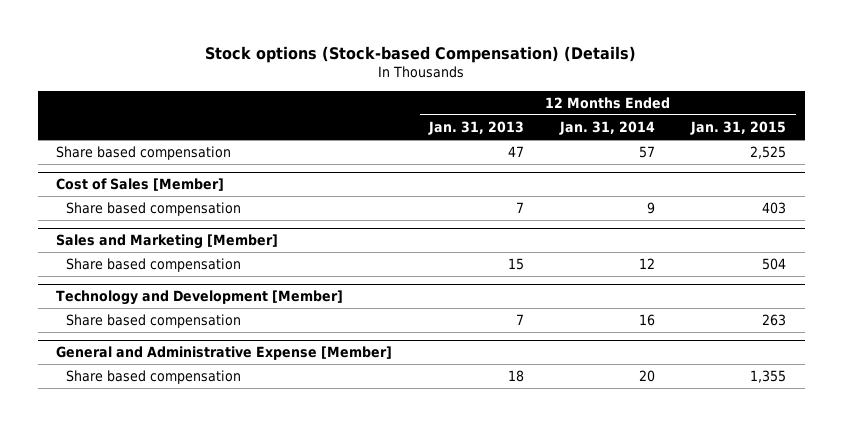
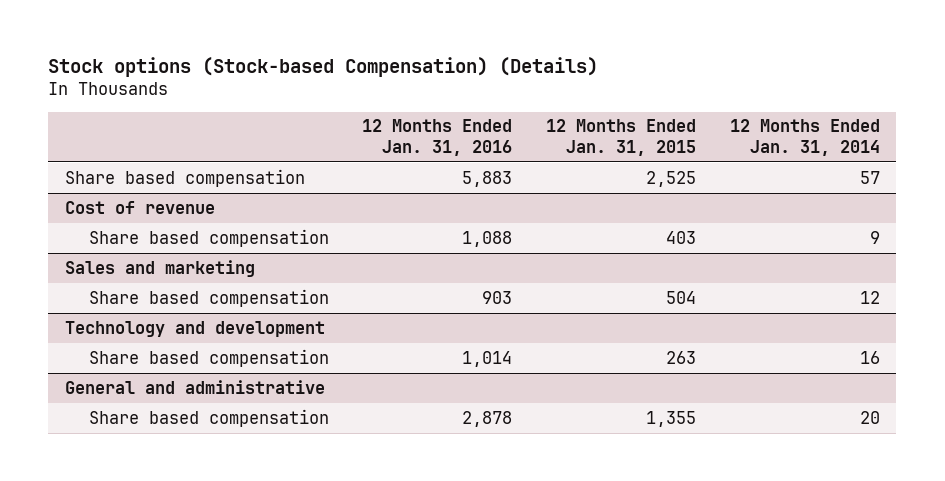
- | 12 Months Ended Jan. 31, 2013 | 12 Months Ended Jan. 31, 2014 | 12 Months Ended Jan. 31, 2015
+ | 12 Months Ended Jan. 31, 2016 | 12 Months Ended Jan. 31, 2015 | 12 Months Ended Jan. 31, 2014
- Cost of Sales [Member]
+ Cost of revenue
- Sales and Marketing [Member]
+ Sales and marketing
- Technology and Development [Member]
+ Technology and development
- General and Administrative Expense [Member]
+ General and administrative

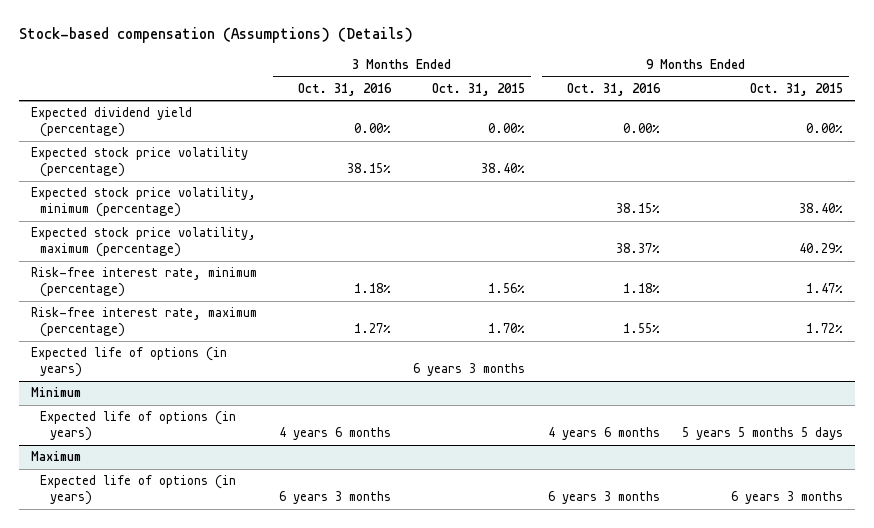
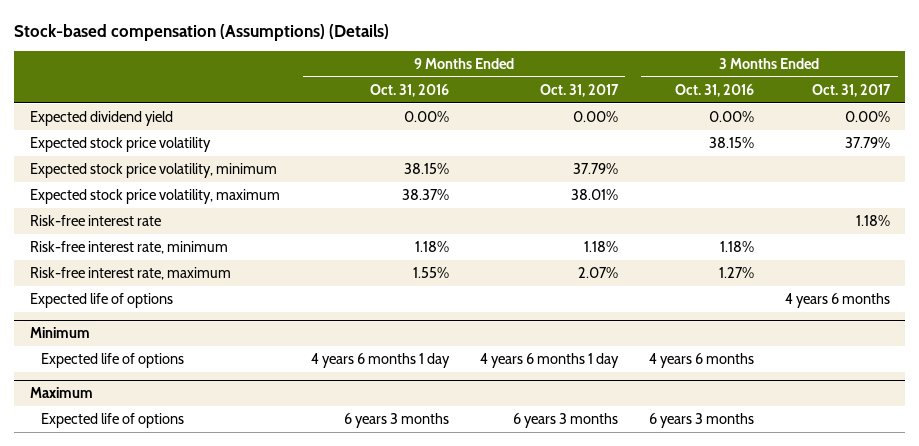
- | 3 Months Ended Oct. 31, 2016 | 3 Months Ended Oct. 31, 2015 | 9 Months Ended Oct. 31, 2016 | 9 Months Ended Oct. 31, 2015
+ | 9 Months Ended Oct. 31, 2016 | 9 Months Ended Oct. 31, 2017 | 3 Months Ended Oct. 31, 2016 | 3 Months Ended Oct. 31, 2017
- Expected dividend yield (percentage) | 0.00% | 0.00% | 0.00% | 0.00%
- Expected stock price volatility (percentage) | 38.15% | 38.40% | |
- Expected stock price volatility, minimum (percentage) | | | 38.15% | 38.40%
- Expected stock price volatility, maximum (percentage) | | | 38.37% | 40.29%
- Risk-free interest rate, minimum (percentage) | 1.18% | 1.56% | 1.18% | 1.47%
- Risk-free interest rate, maximum (percentage) | 1.27% | 1.70% | 1.55% | 1.72%
- Expected life of options (in years) | | 6 years 3 months | |
+ Expected dividend yield | 0.00% | 0.00% | 0.00% | 0.00%
+ Expected stock price volatility | | | 38.15% | 37.79%
+ Expected stock price volatility, minimum | 38.15% | 37.79% | |
+ Expected stock price volatility, maximum | 38.37% | 38.01% | |
+ Risk-free interest rate | | | | 1.18%
+ Risk-free interest rate, minimum | 1.18% | 1.18% | 1.18% |
+ Risk-free interest rate, maximum | 1.55% | 2.07% | 1.27% |
+ Expected life of options | | | | 4 years 6 months
@ Minimum
- Expected life of options (in years) | 4 years 6 months | | 4 years 6 months | 5 years 5 months 5 days
+ Expected life of options | 4 years 6 months 1 day | 4 years 6 months 1 day | 4 years 6 months |
@ Maximum
- Expected life of options (in years) | 6 years 3 months | | 6 years 3 months | 6 years 3 months
+ Expected life of options | 6 years 3 months | 6 years 3 months | 6 years 3 months |

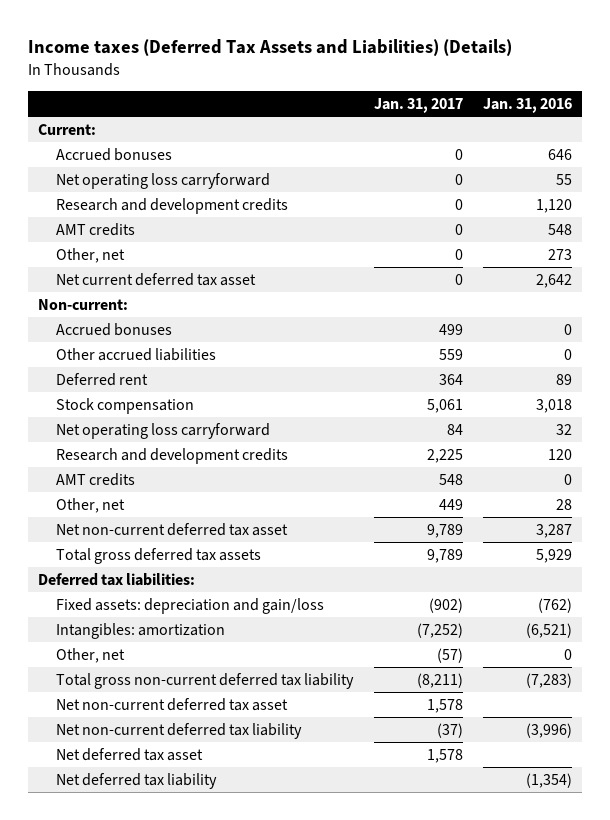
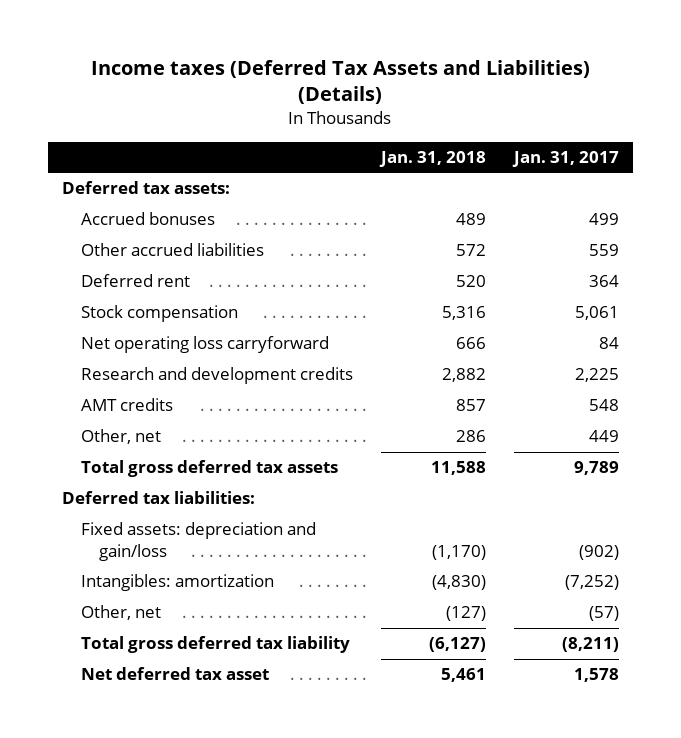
- | Jan. 31, 2017 | Jan. 31, 2016
+ | Jan. 31, 2018 | Jan. 31, 2017
- Current:
- Accrued bonuses | 0 | 646
- Net operating loss carryforward | 0 | 55
- Research and development credits | 0 | 1,120
- AMT credits | 0 | 548
- Other, net | 0 | 273
- Net current deferred tax asset | 0 | 2,642
- Non-current:
+ Deferred tax assets:
- Net non-current deferred tax asset | 9,789 | 3,287
- Total gross non-current deferred tax liability | (8,211) | (7,283)
- Net non-current deferred tax asset | 1,578 |
- Net non-current deferred tax liability | (37) | (3,996)
+ Total gross deferred tax liability | (6,127) | (8,211)
- Net deferred tax liability | | (1,354)

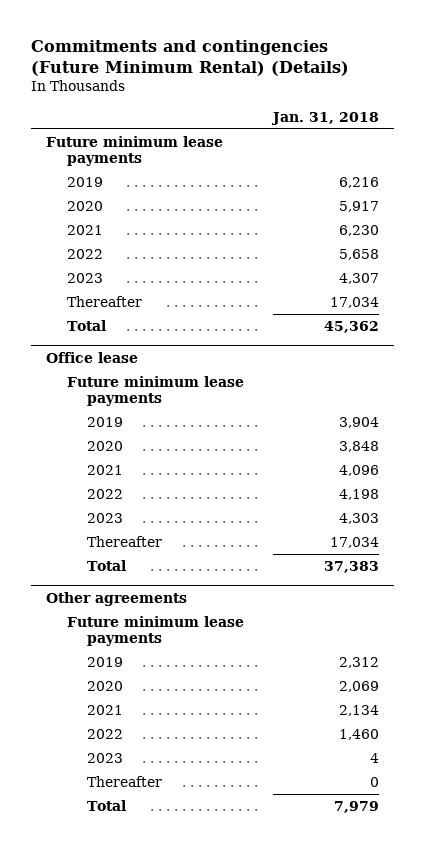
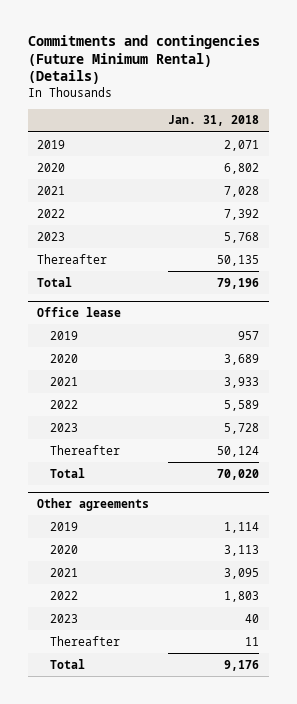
- Future minimum lease payments
- 2019 | 6,216
- 2020 | 5,917
- 2021 | 6,230
- 2022 | 5,658
- 2023 | 4,307
- Thereafter | 17,034
- Total | 45,362
+ 2019 | 2,071
+ 2020 | 6,802
+ 2021 | 7,028
+ 2022 | 7,392
+ 2023 | 5,768
+ Thereafter | 50,135
+ Total | 79,196
@ Office lease
- Future minimum lease payments
- 2019 | 3,904
- 2020 | 3,848
- 2021 | 4,096
- 2022 | 4,198
- 2023 | 4,303
- Thereafter | 17,034
- Total | 37,383
+ 2019 | 957
+ 2020 | 3,689
+ 2021 | 3,933
+ 2022 | 5,589
+ 2023 | 5,728
+ Thereafter | 50,124
+ Total | 70,020
@ Other agreements
- Future minimum lease payments
- 2019 | 2,312
- 2020 | 2,069
- 2021 | 2,134
- 2022 | 1,460
- 2023 | 4
- Thereafter | 0
- Total | 7,979
+ 2019 | 1,114
+ 2020 | 3,113
+ 2021 | 3,095
+ 2022 | 1,803
+ 2023 | 40
+ Thereafter | 11
+ Total | 9,176

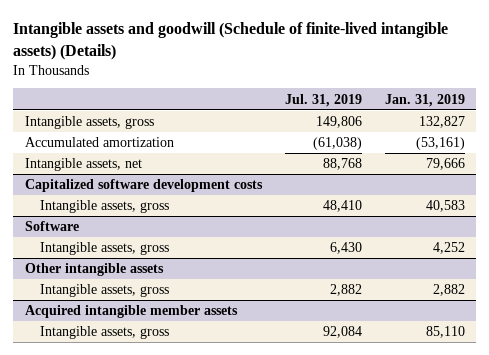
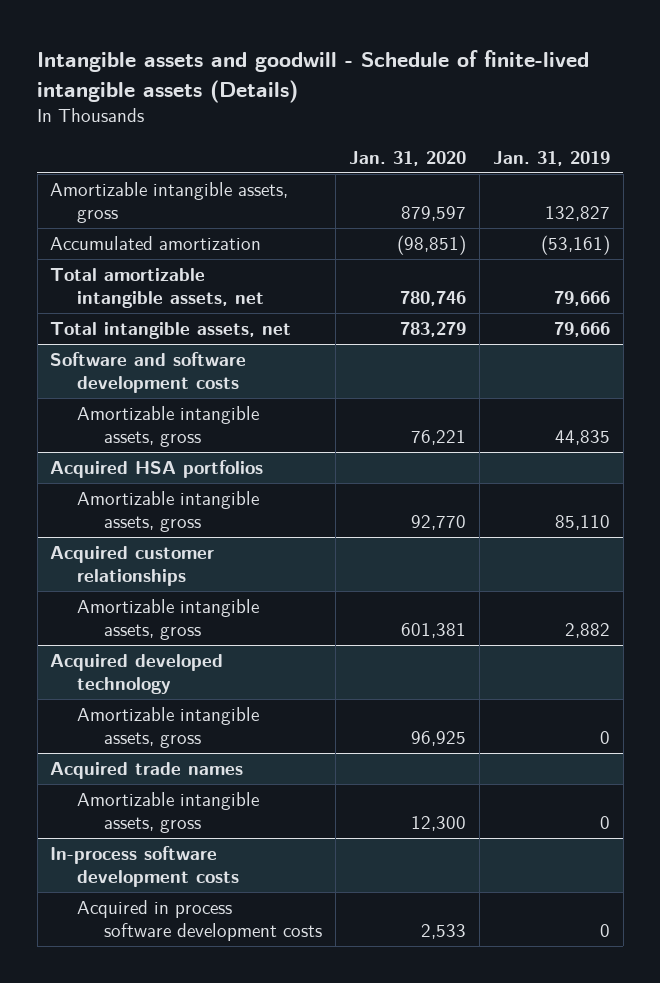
- Intangible assets and goodwill (Schedule of finite-lived intangible assets) (Details)
+ Intangible assets and goodwill - Schedule of finite-lived intangible assets (Details)
- | Jul. 31, 2019 | Jan. 31, 2019
+ | Jan. 31, 2020 | Jan. 31, 2019
- Intangible assets, gross | 149,806 | 132,827
+ Amortizable intangible assets, gross | 879,597 | 132,827
- Intangible assets, net | 88,768 | 79,666
- Capitalized software development costs
- Intangible assets, gross | 48,410 | 40,583
- Software
- Intangible assets, gross | 6,430 | 4,252
- Other intangible assets
- Intangible assets, gross | 2,882 | 2,882
- Acquired intangible member assets
- Intangible assets, gross | 92,084 | 85,110
+ Total amortizable intangible assets, net | 780,746 | 79,666
+ Total intangible assets, net | 783,279 | 79,666
+ Software and software development costs
+ Amortizable intangible assets, gross | 76,221 | 44,835
+ Acquired HSA portfolios
+ Amortizable intangible assets, gross | 92,770 | 85,110
+ Acquired customer relationships
+ Amortizable intangible assets, gross | 601,381 | 2,882
+ Acquired developed technology
+ Amortizable intangible assets, gross | 96,925 | 0
+ Acquired trade names
+ Amortizable intangible assets, gross | 12,300 | 0
+ In-process software development costs
+ Acquired in process software development costs | 2,533 | 0

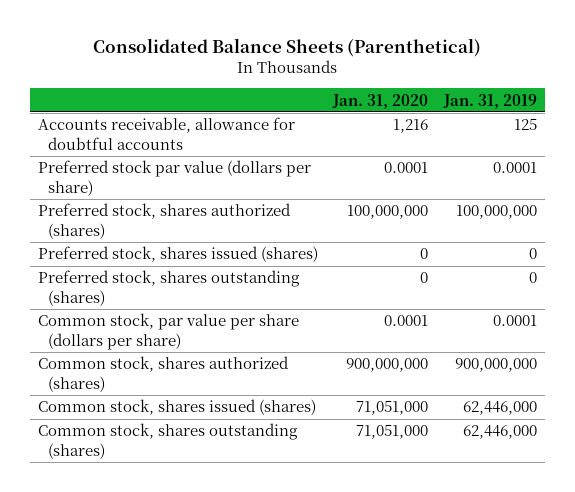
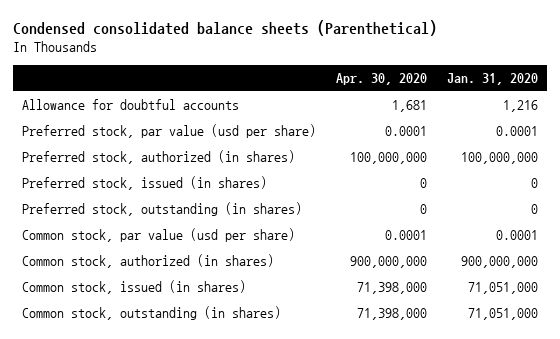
- Consolidated Balance Sheets (Parenthetical)
+ Condensed consolidated balance sheets (Parenthetical)
- | Jan. 31, 2020 | Jan. 31, 2019
+ | Apr. 30, 2020 | Jan. 31, 2020
- Accounts receivable, allowance for doubtful accounts | 1,216 | 125
- Preferred stock par value (dollars per share) | 0.0001 | 0.0001
- Preferred stock, shares authorized (shares) | 100,000,000 | 100,000,000
- Preferred stock, shares issued (shares) | 0 | 0
- Preferred stock, shares outstanding (shares) | 0 | 0
- Common stock, par value per share (dollars per share) | 0.0001 | 0.0001
- Common stock, shares authorized (shares) | 900,000,000 | 900,000,000
- Common stock, shares issued (shares) | 71,051,000 | 62,446,000
- Common stock, shares outstanding (shares) | 71,051,000 | 62,446,000
+ Allowance for doubtful accounts | 1,681 | 1,216
+ Preferred stock, par value (usd per share) | 0.0001 | 0.0001
+ Preferred stock, authorized (in shares) | 100,000,000 | 100,000,000
+ Preferred stock, issued (in shares) | 0 | 0
+ Preferred stock, outstanding (in shares) | 0 | 0
+ Common stock, par value (usd per share) | 0.0001 | 0.0001
+ Common stock, authorized (in shares) | 900,000,000 | 900,000,000
+ Common stock, issued (in shares) | 71,398,000 | 71,051,000
+ Common stock, outstanding (in shares) | 71,398,000 | 71,051,000

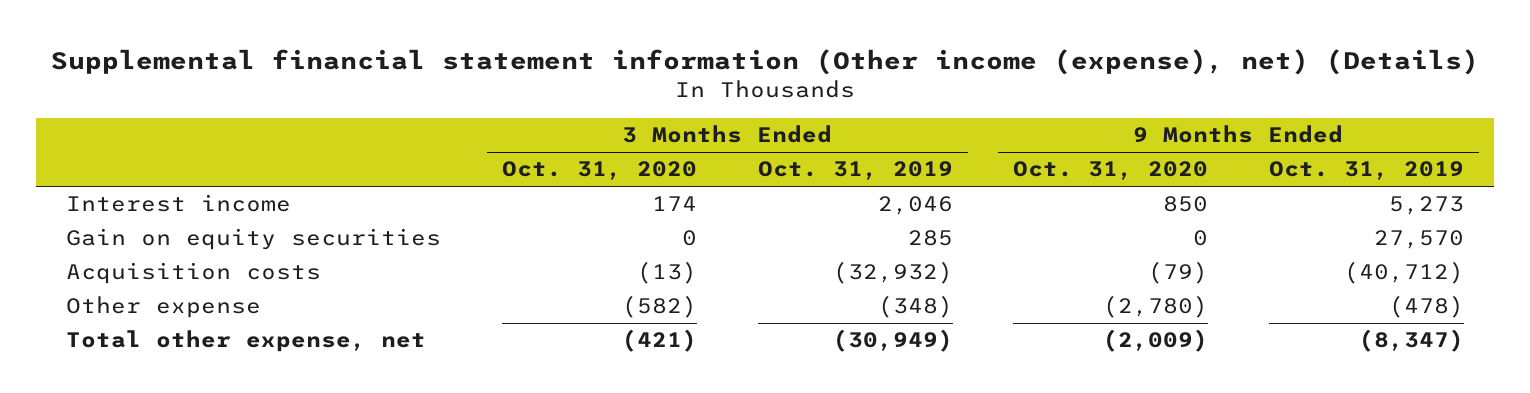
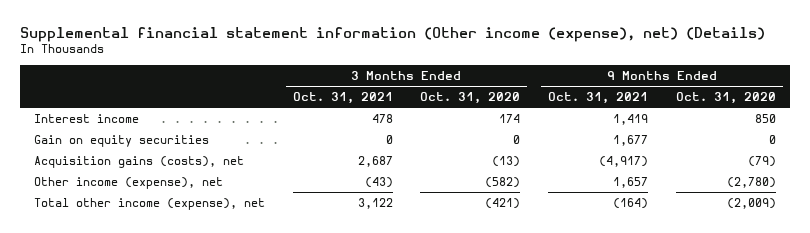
- | 3 Months Ended Oct. 31, 2020 | 3 Months Ended Oct. 31, 2019 | 9 Months Ended Oct. 31, 2020 | 9 Months Ended Oct. 31, 2019
+ | 3 Months Ended Oct. 31, 2021 | 3 Months Ended Oct. 31, 2020 | 9 Months Ended Oct. 31, 2021 | 9 Months Ended Oct. 31, 2020
- Acquisition costs | (13) | (32,932) | (79) | (40,712)
- Other expense | (582) | (348) | (2,780) | (478)
- Total other expense, net | (421) | (30,949) | (2,009) | (8,347)
+ Acquisition gains (costs), net | 2,687 | (13) | (4,917) | (79)
+ Other income (expense), net | (43) | (582) | 1,657 | (2,780)
+ Total other income (expense), net | 3,122 | (421) | (164) | (2,009)

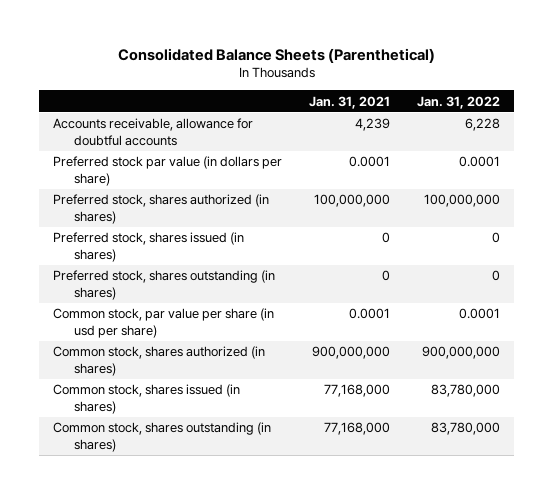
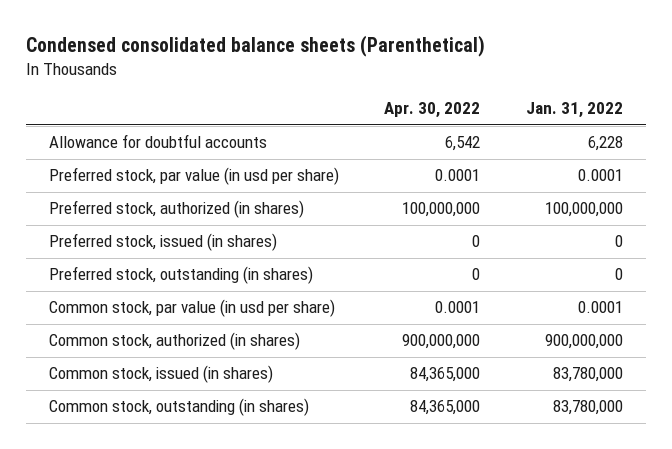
- Consolidated Balance Sheets (Parenthetical)
+ Condensed consolidated balance sheets (Parenthetical)
- | Jan. 31, 2021 | Jan. 31, 2022
+ | Apr. 30, 2022 | Jan. 31, 2022
- Accounts receivable, allowance for doubtful accounts | 4,239 | 6,228
- Preferred stock par value (in dollars per share) | 0.0001 | 0.0001
- Preferred stock, shares authorized (in shares) | 100,000,000 | 100,000,000
- Preferred stock, shares issued (in shares) | 0 | 0
- Preferred stock, shares outstanding (in shares) | 0 | 0
- Common stock, par value per share (in usd per share) | 0.0001 | 0.0001
- Common stock, shares authorized (in shares) | 900,000,000 | 900,000,000
- Common stock, shares issued (in shares) | 77,168,000 | 83,780,000
- Common stock, shares outstanding (in shares) | 77,168,000 | 83,780,000
+ Allowance for doubtful accounts | 6,542 | 6,228
+ Preferred stock, par value (in usd per share) | 0.0001 | 0.0001
+ Preferred stock, authorized (in shares) | 100,000,000 | 100,000,000
+ Preferred stock, issued (in shares) | 0 | 0
+ Preferred stock, outstanding (in shares) | 0 | 0
+ Common stock, par value (in usd per share) | 0.0001 | 0.0001
+ Common stock, authorized (in shares) | 900,000,000 | 900,000,000
+ Common stock, issued (in shares) | 84,365,000 | 83,780,000
+ Common stock, outstanding (in shares) | 84,365,000 | 83,780,000

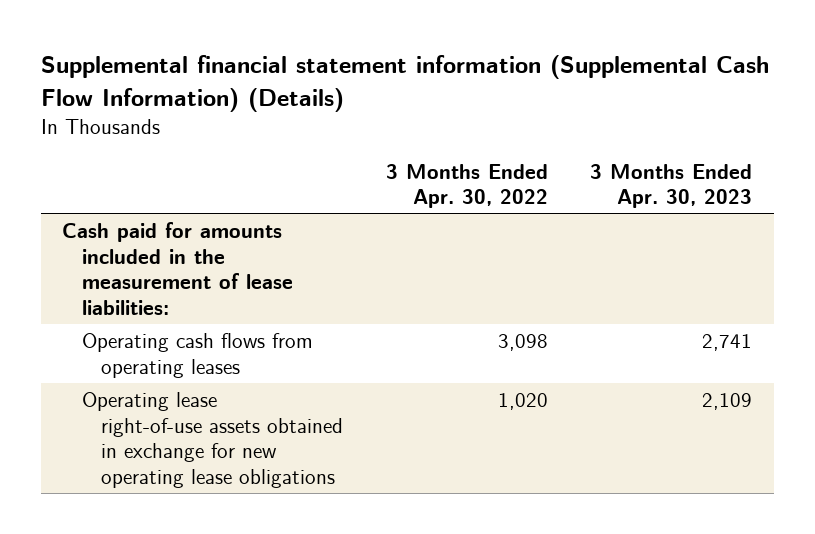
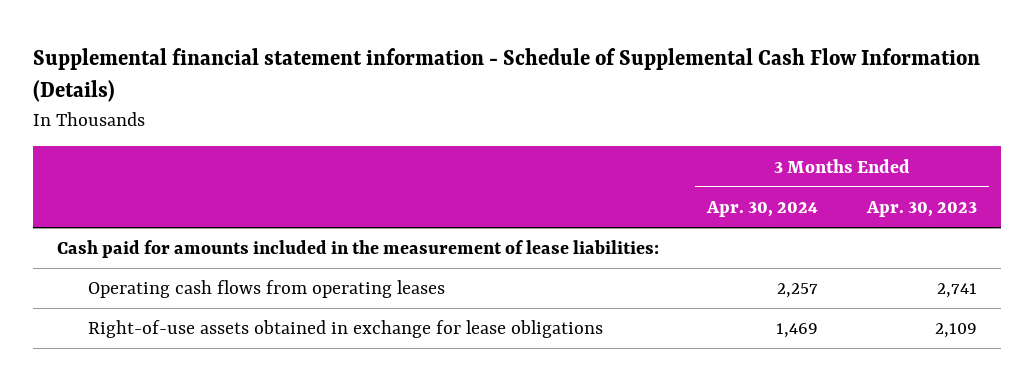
- Supplemental financial statement information (Supplemental Cash Flow Information) (Details)
+ Supplemental financial statement information - Schedule of Supplemental Cash Flow Information (Details)
- | 3 Months Ended Apr. 30, 2022 | 3 Months Ended Apr. 30, 2023
+ | 3 Months Ended Apr. 30, 2024 | 3 Months Ended Apr. 30, 2023
- Operating lease right-of-use assets obtained in exchange for new operating lease obligations | 1,020 | 2,109
+ Right-of-use assets obtained in exchange for lease obligations | 1,469 | 2,109

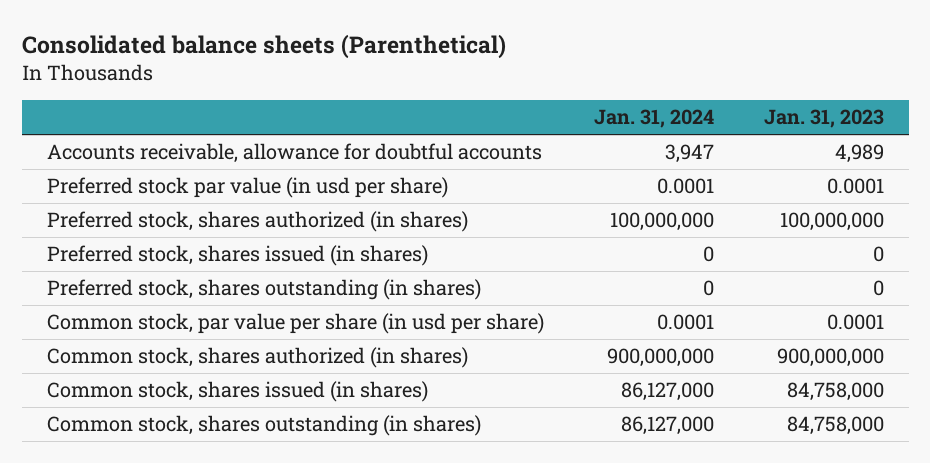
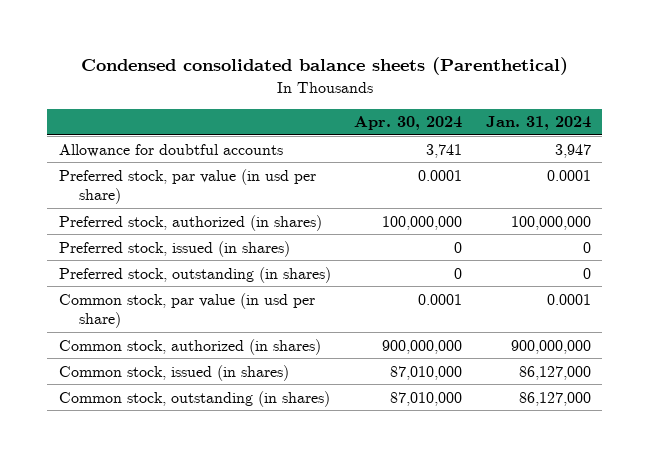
- Consolidated balance sheets (Parenthetical)
+ Condensed consolidated balance sheets (Parenthetical)
- | Jan. 31, 2024 | Jan. 31, 2023
+ | Apr. 30, 2024 | Jan. 31, 2024
- Accounts receivable, allowance for doubtful accounts | 3,947 | 4,989
- Preferred stock par value (in usd per share) | 0.0001 | 0.0001
- Preferred stock, shares authorized (in shares) | 100,000,000 | 100,000,000
- Preferred stock, shares issued (in shares) | 0 | 0
- Preferred stock, shares outstanding (in shares) | 0 | 0
- Common stock, par value per share (in usd per share) | 0.0001 | 0.0001
- Common stock, shares authorized (in shares) | 900,000,000 | 900,000,000
- Common stock, shares issued (in shares) | 86,127,000 | 84,758,000
- Common stock, shares outstanding (in shares) | 86,127,000 | 84,758,000
+ Allowance for doubtful accounts | 3,741 | 3,947
+ Preferred stock, par value (in usd per share) | 0.0001 | 0.0001
+ Preferred stock, authorized (in shares) | 100,000,000 | 100,000,000
+ Preferred stock, issued (in shares) | 0 | 0
+ Preferred stock, outstanding (in shares) | 0 | 0
+ Common stock, par value (in usd per share) | 0.0001 | 0.0001
+ Common stock, authorized (in shares) | 900,000,000 | 900,000,000
+ Common stock, issued (in shares) | 87,010,000 | 86,127,000
+ Common stock, outstanding (in shares) | 87,010,000 | 86,127,000

